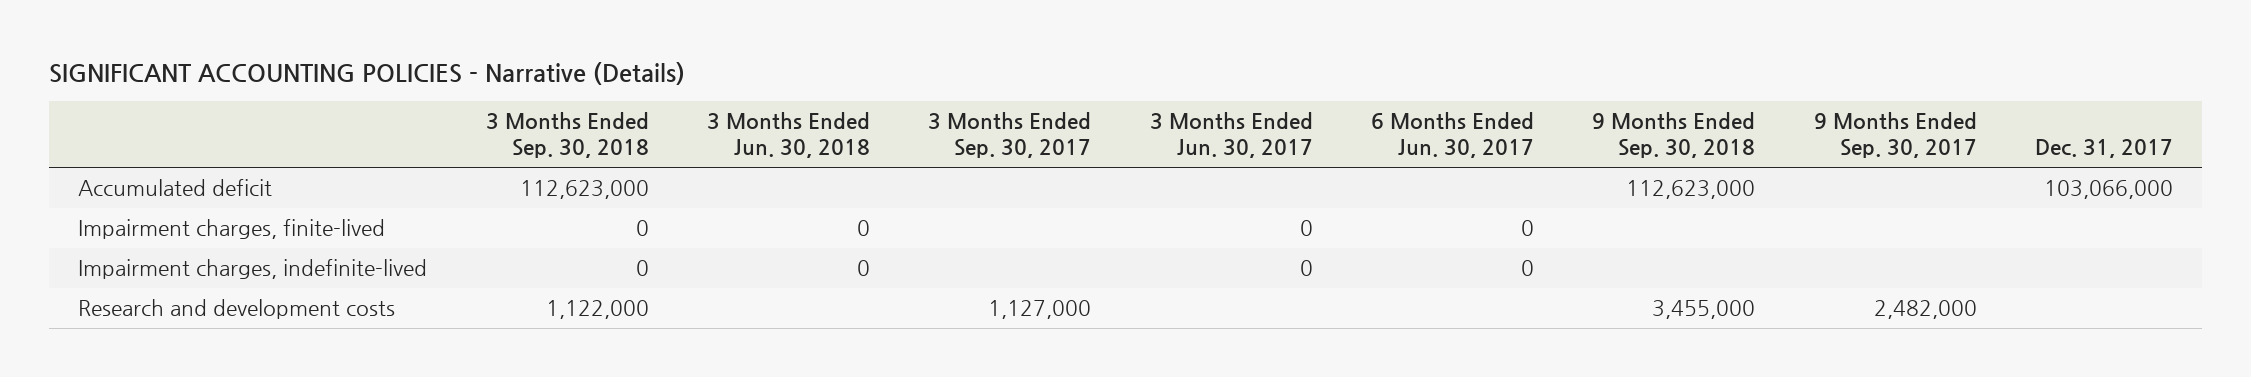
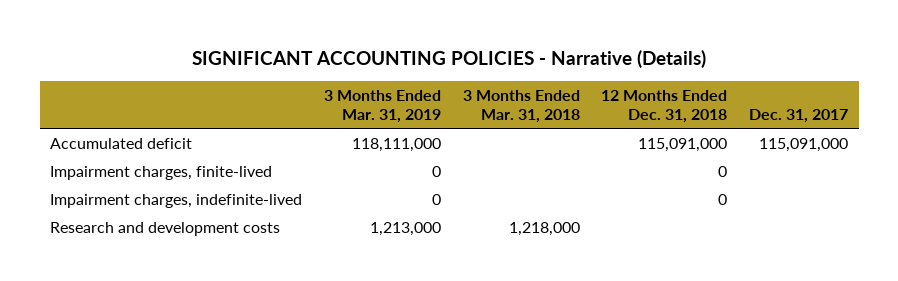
- | 3 Months Ended Sep. 30, 2018 | 3 Months Ended Jun. 30, 2018 | 3 Months Ended Sep. 30, 2017 | 3 Months Ended Jun. 30, 2017 | 6 Months Ended Jun. 30, 2017 | 9 Months Ended Sep. 30, 2018 | 9 Months Ended Sep. 30, 2017 | Dec. 31, 2017
+ | 3 Months Ended Mar. 31, 2019 | 3 Months Ended Mar. 31, 2018 | 12 Months Ended Dec. 31, 2018 | Dec. 31, 2017
- Accumulated deficit | 112,623,000 | | | | | 112,623,000 | | 103,066,000
+ Accumulated deficit | 118,111,000 | | 115,091,000 | 115,091,000

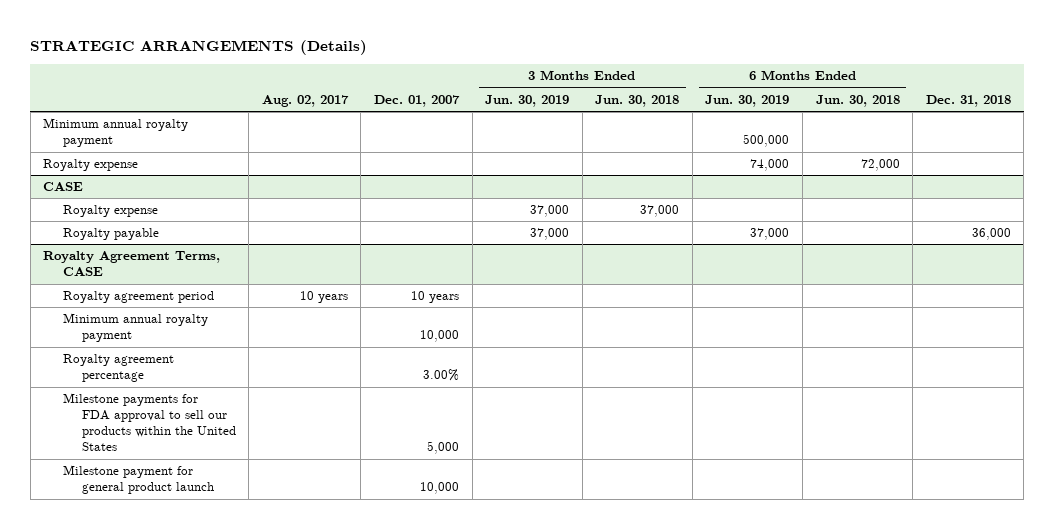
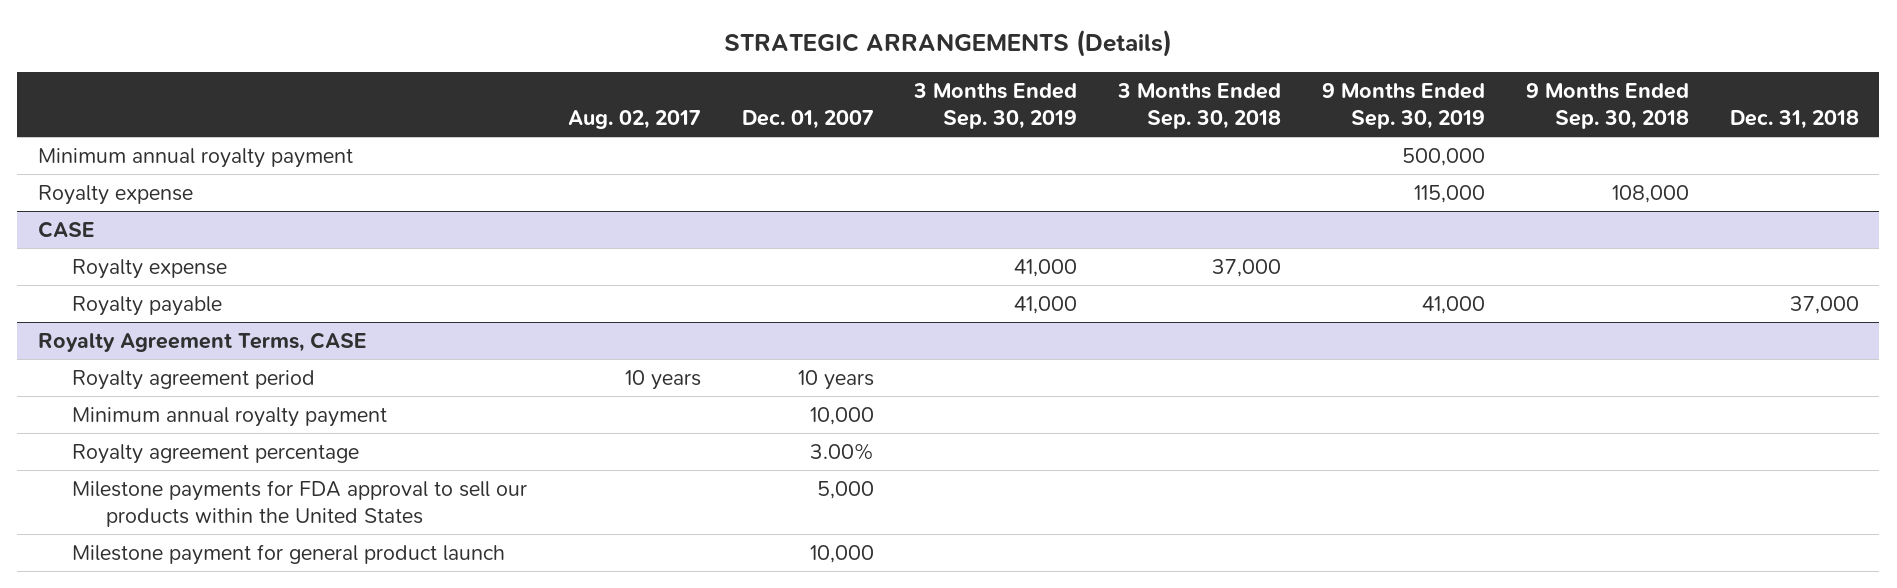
- | Aug. 02, 2017 | Dec. 01, 2007 | 3 Months Ended Jun. 30, 2019 | 3 Months Ended Jun. 30, 2018 | 6 Months Ended Jun. 30, 2019 | 6 Months Ended Jun. 30, 2018 | Dec. 31, 2018
+ | Aug. 02, 2017 | Dec. 01, 2007 | 3 Months Ended Sep. 30, 2019 | 3 Months Ended Sep. 30, 2018 | 9 Months Ended Sep. 30, 2019 | 9 Months Ended Sep. 30, 2018 | Dec. 31, 2018
@ CASE
- Royalty payable | | | 37,000 | | 37,000 | | 36,000
+ Royalty payable | | | 41,000 | | 41,000 | | 37,000

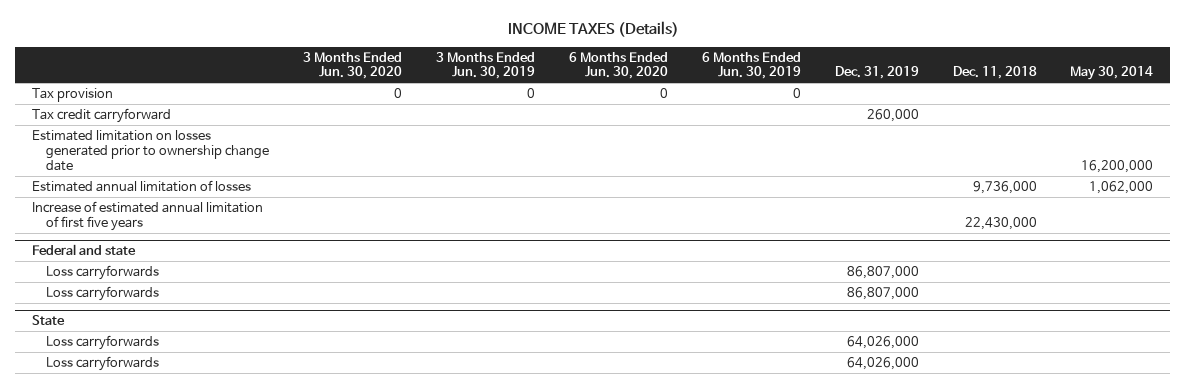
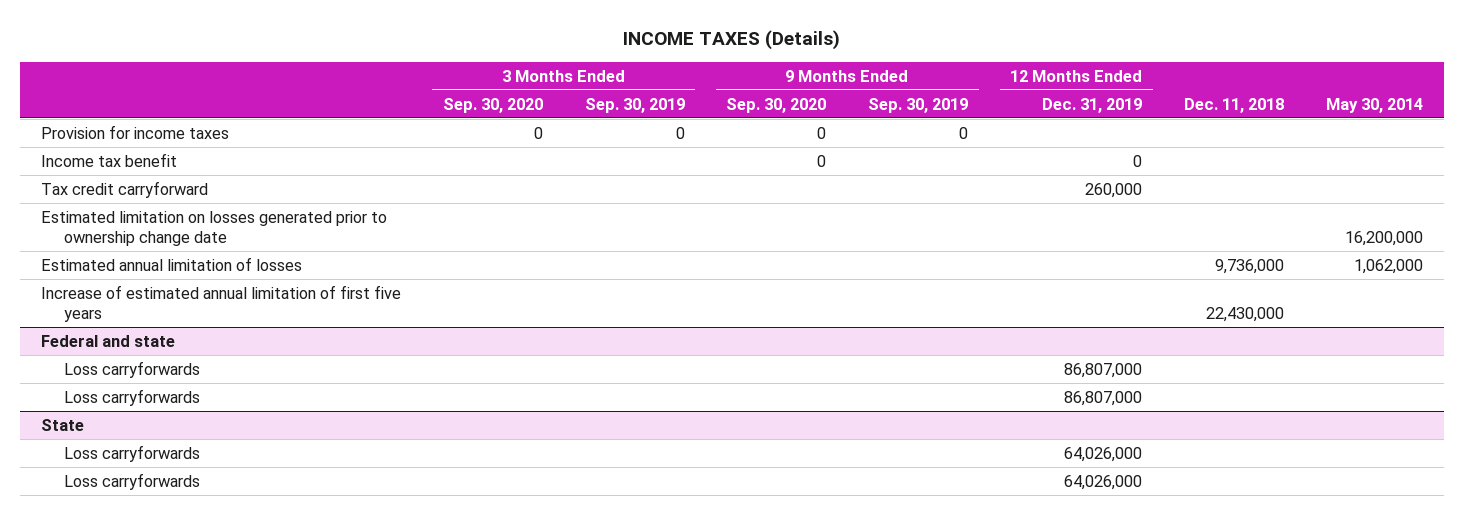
- | 3 Months Ended Jun. 30, 2020 | 3 Months Ended Jun. 30, 2019 | 6 Months Ended Jun. 30, 2020 | 6 Months Ended Jun. 30, 2019 | Dec. 31, 2019 | Dec. 11, 2018 | May 30, 2014
+ | 3 Months Ended Sep. 30, 2020 | 3 Months Ended Sep. 30, 2019 | 9 Months Ended Sep. 30, 2020 | 9 Months Ended Sep. 30, 2019 | 12 Months Ended Dec. 31, 2019 | Dec. 11, 2018 | May 30, 2014
- Tax provision | 0 | 0 | 0 | 0 | | |
+ Provision for income taxes | 0 | 0 | 0 | 0 | | |
+ Income tax benefit | | | 0 | | 0 | |

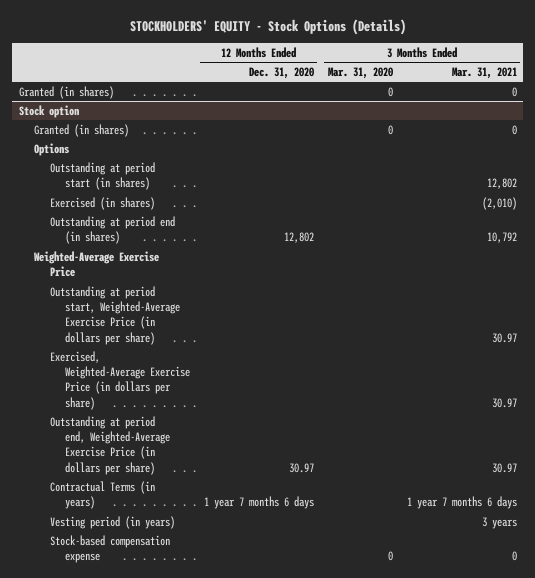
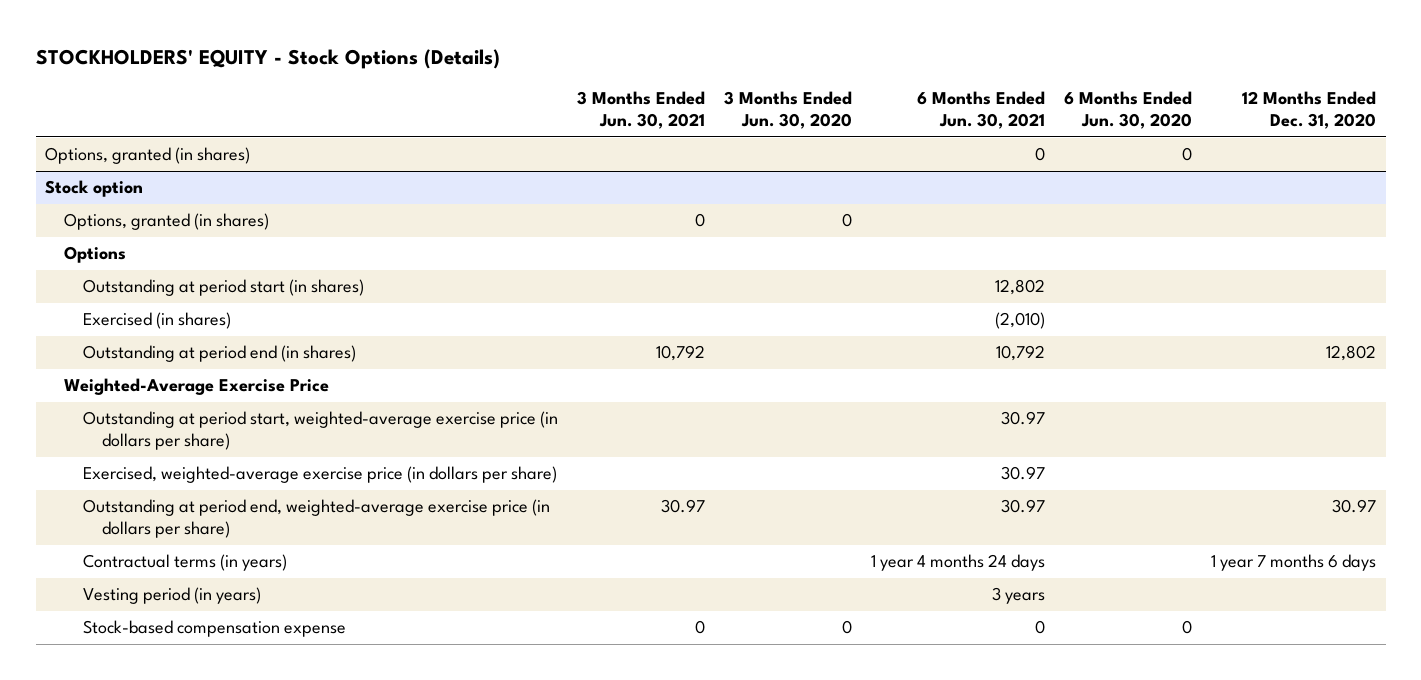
- | 12 Months Ended Dec. 31, 2020 | 3 Months Ended Mar. 31, 2020 | 3 Months Ended Mar. 31, 2021
+ | 3 Months Ended Jun. 30, 2021 | 3 Months Ended Jun. 30, 2020 | 6 Months Ended Jun. 30, 2021 | 6 Months Ended Jun. 30, 2020 | 12 Months Ended Dec. 31, 2020
- Granted (in shares) | | 0 | 0
+ Options, granted (in shares) | | | 0 | 0 |
@ Stock option
- Granted (in shares) | | 0 | 0
+ Options, granted (in shares) | 0 | 0 | | |
- Outstanding at period start, Weighted-Average Exercise Price (in dollars per share) | | | 30.97
- Exercised, Weighted-Average Exercise Price (in dollars per share) | | | 30.97
- Outstanding at period end, Weighted-Average Exercise Price (in dollars per share) | 30.97 | | 30.97
- Contractual Terms (in years) | 1 year 7 months 6 days | | 1 year 7 months 6 days
+ Outstanding at period start, weighted-average exercise price (in dollars per share) | | | 30.97 | |
+ Exercised, weighted-average exercise price (in dollars per share) | | | 30.97 | |
+ Outstanding at period end, weighted-average exercise price (in dollars per share) | 30.97 | | 30.97 | | 30.97
+ Contractual terms (in years) | | | 1 year 4 months 24 days | | 1 year 7 months 6 days

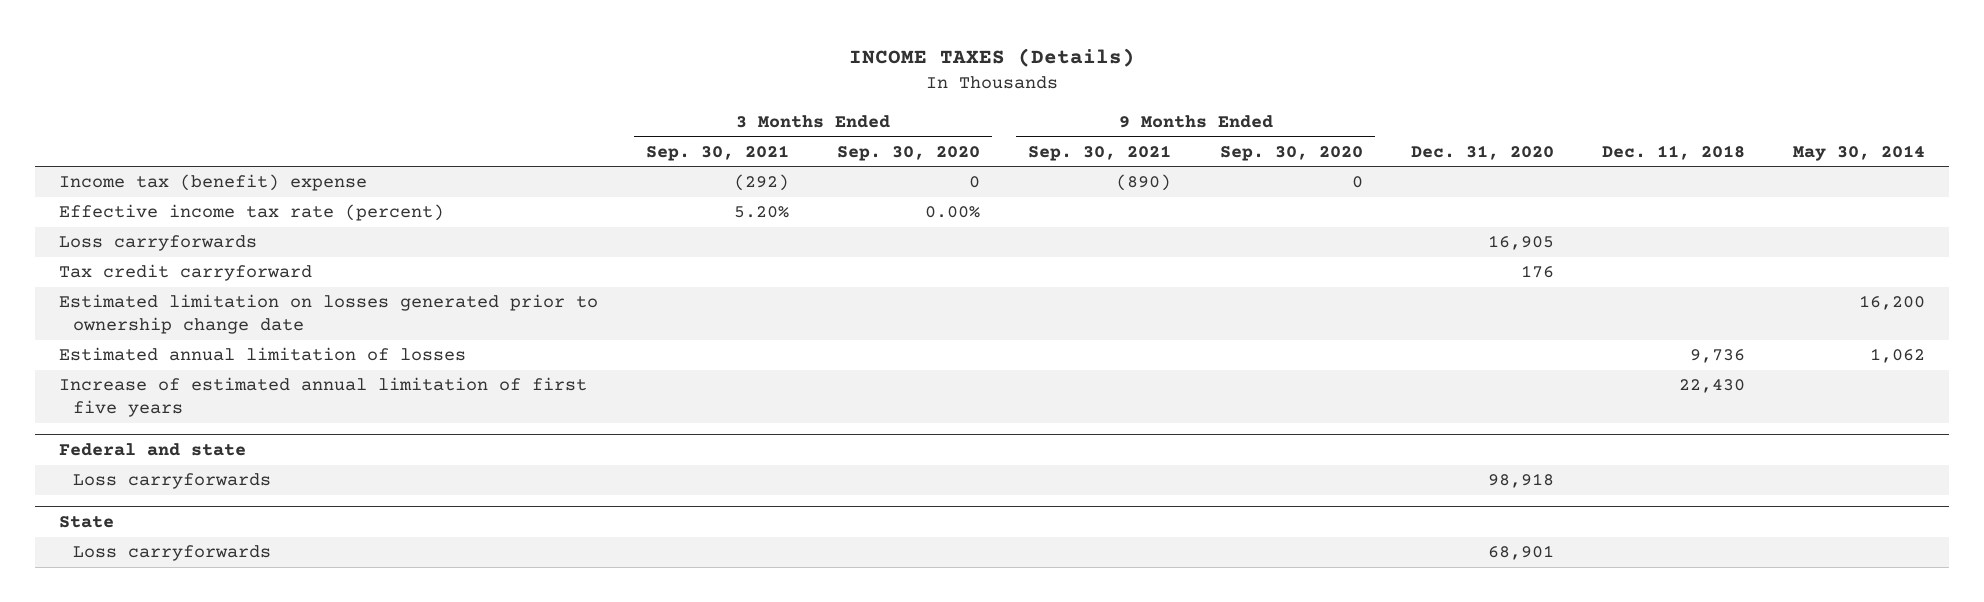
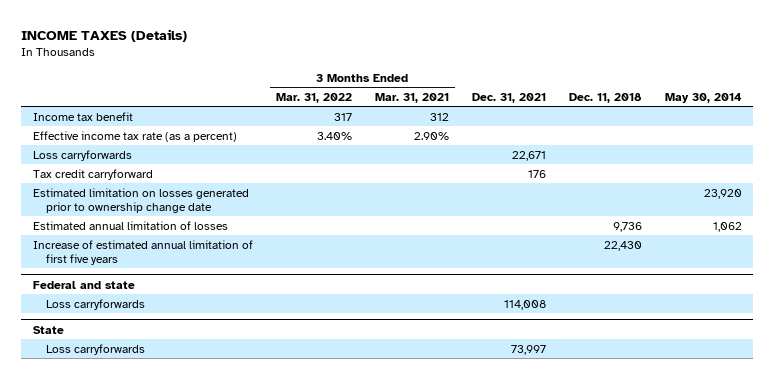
- | 3 Months Ended Sep. 30, 2021 | 3 Months Ended Sep. 30, 2020 | 9 Months Ended Sep. 30, 2021 | 9 Months Ended Sep. 30, 2020 | Dec. 31, 2020 | Dec. 11, 2018 | May 30, 2014
+ | 3 Months Ended Mar. 31, 2022 | 3 Months Ended Mar. 31, 2021 | Dec. 31, 2021 | Dec. 11, 2018 | May 30, 2014
- Income tax (benefit) expense | (292) | 0 | (890) | 0 | | |
- Effective income tax rate (percent) | 5.20% | 0.00% | | | | |
+ Income tax benefit | 317 | 312 | | |
+ Effective income tax rate (as a percent) | 3.40% | 2.90% | | |
- Estimated limitation on losses generated prior to ownership change date | | | | | | | 16,200
+ Estimated limitation on losses generated prior to ownership change date | | | | | 23,920

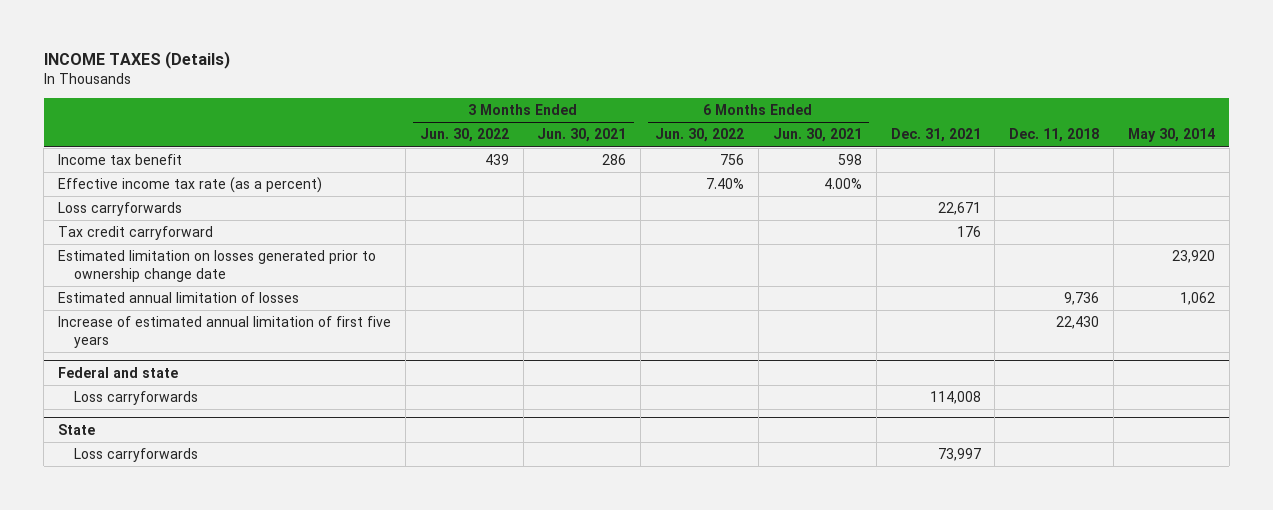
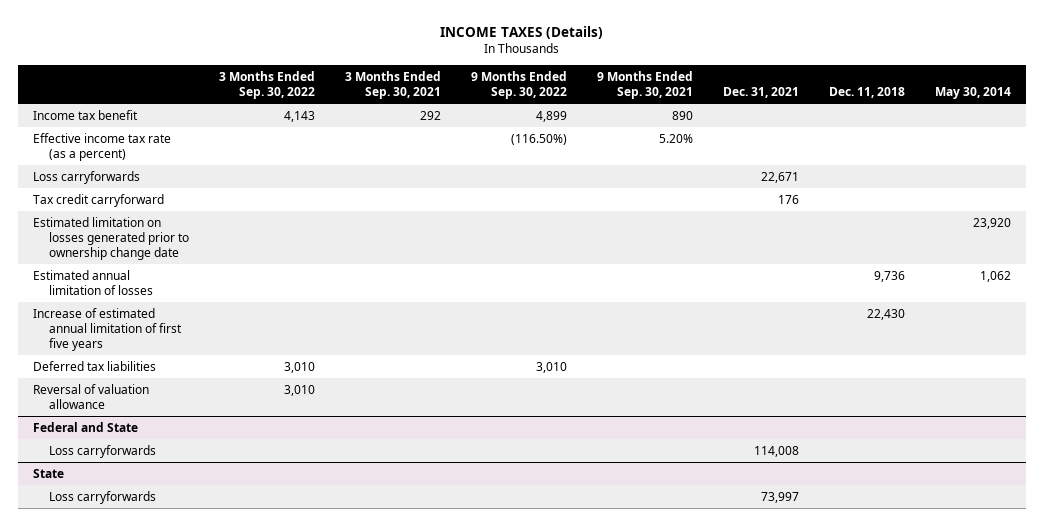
- | 3 Months Ended Jun. 30, 2022 | 3 Months Ended Jun. 30, 2021 | 6 Months Ended Jun. 30, 2022 | 6 Months Ended Jun. 30, 2021 | Dec. 31, 2021 | Dec. 11, 2018 | May 30, 2014
+ | 3 Months Ended Sep. 30, 2022 | 3 Months Ended Sep. 30, 2021 | 9 Months Ended Sep. 30, 2022 | 9 Months Ended Sep. 30, 2021 | Dec. 31, 2021 | Dec. 11, 2018 | May 30, 2014
- Federal and state
+ Deferred tax liabilities | 3,010 | | 3,010 | | | |
+ Reversal of valuation allowance | 3,010 | | | | | |
+ Federal and State

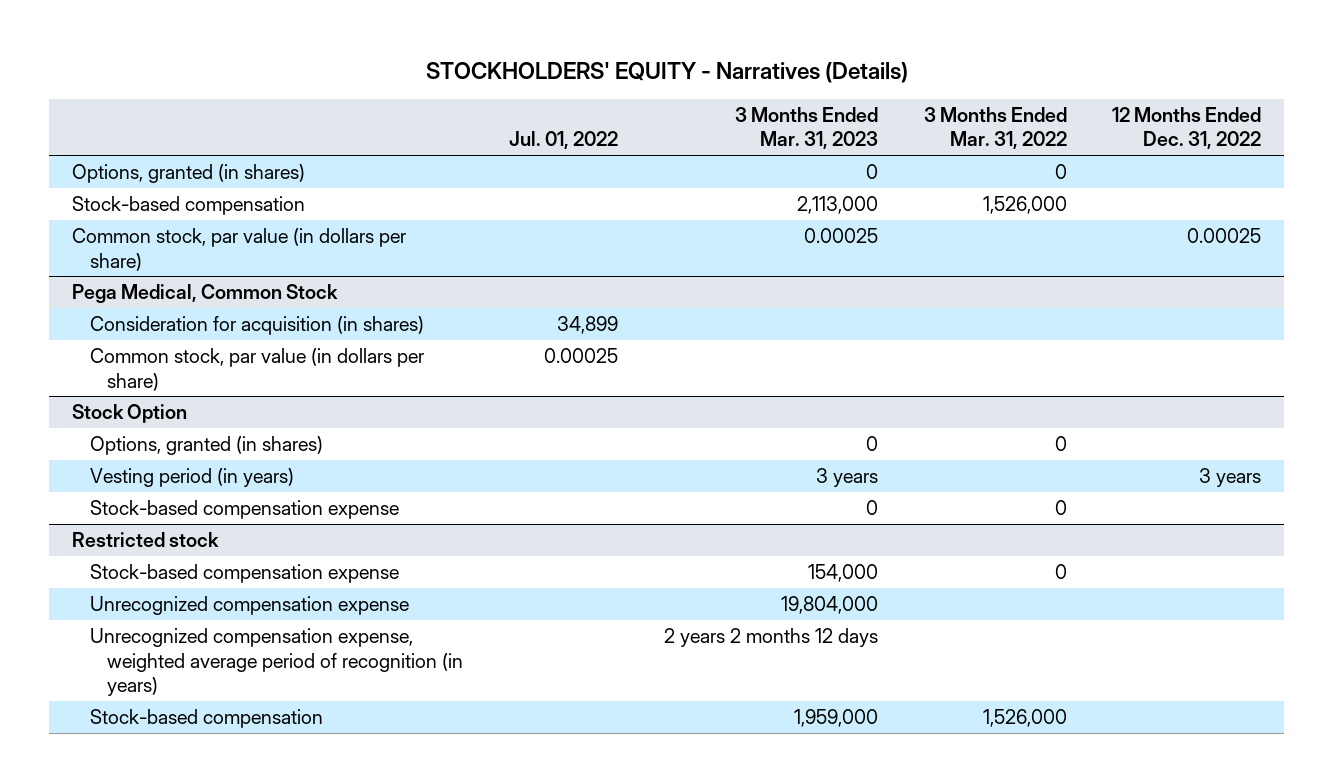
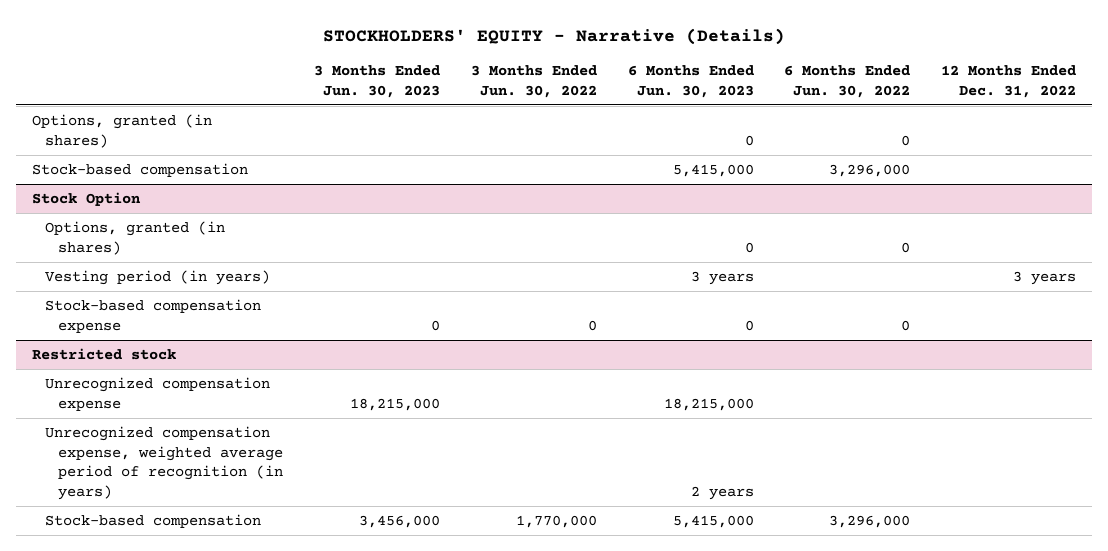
- STOCKHOLDERS' EQUITY - Narratives (Details)
+ STOCKHOLDERS' EQUITY - Narrative (Details)
- | Jul. 01, 2022 | 3 Months Ended Mar. 31, 2023 | 3 Months Ended Mar. 31, 2022 | 12 Months Ended Dec. 31, 2022
+ | 3 Months Ended Jun. 30, 2023 | 3 Months Ended Jun. 30, 2022 | 6 Months Ended Jun. 30, 2023 | 6 Months Ended Jun. 30, 2022 | 12 Months Ended Dec. 31, 2022
- Common stock, par value (in dollars per share) | | 0.00025 | | 0.00025
- Pega Medical, Common Stock
- Consideration for acquisition (in shares) | 34,899 | | |
- Common stock, par value (in dollars per share) | 0.00025 | | |
@ Restricted stock
- Stock-based compensation expense | | 154,000 | 0 |

